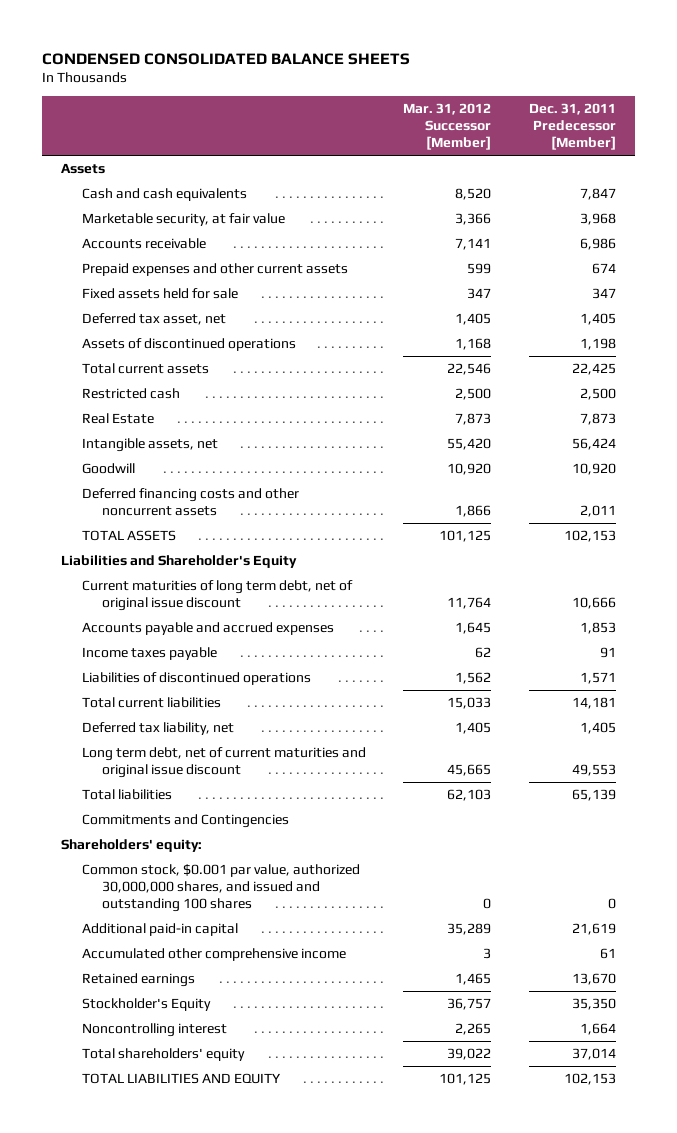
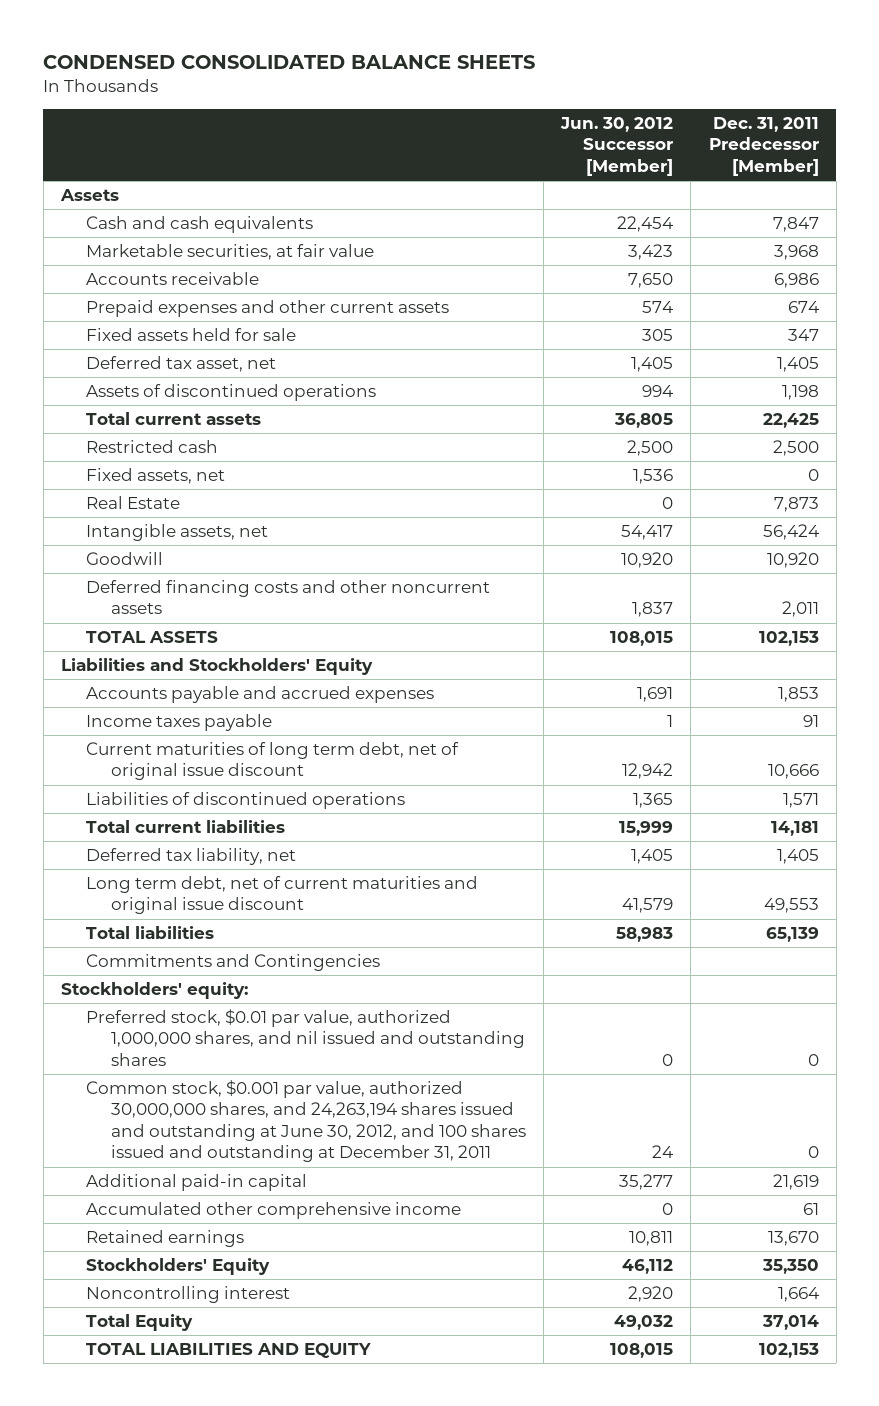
- | Mar. 31, 2012 Successor [Member] | Dec. 31, 2011 Predecessor [Member]
+ | Jun. 30, 2012 Successor [Member] | Dec. 31, 2011 Predecessor [Member]
- Marketable security, at fair value | 3,366 | 3,968
+ Marketable securities, at fair value | 3,423 | 3,968
+ Fixed assets, net | 1,536 | 0
- Liabilities and Shareholder's Equity
+ Liabilities and Stockholders' Equity
moved down: Current maturities of long term debt, net of original issue discount | 12,942 | 10,666
- Shareholders' equity:
- Common stock, $0.001 par value, authorized 30,000,000 shares, and issued and outstanding 100 shares | 0 | 0
+ Stockholders' equity:
+ Preferred stock, $0.01 par value, authorized 1,000,000 shares, and nil issued and outstanding shares | 0 | 0
+ Common stock, $0.001 par value, authorized 30,000,000 shares, and 24,263,194 shares issued and outstanding at June 30, 2012, and 100 shares issued and outstanding at December 31, 2011 | 24 | 0
- Stockholder's Equity | 36,757 | 35,350
+ Stockholders' Equity | 46,112 | 35,350
- Total shareholders' equity | 39,022 | 37,014
+ Total Equity | 49,032 | 37,014

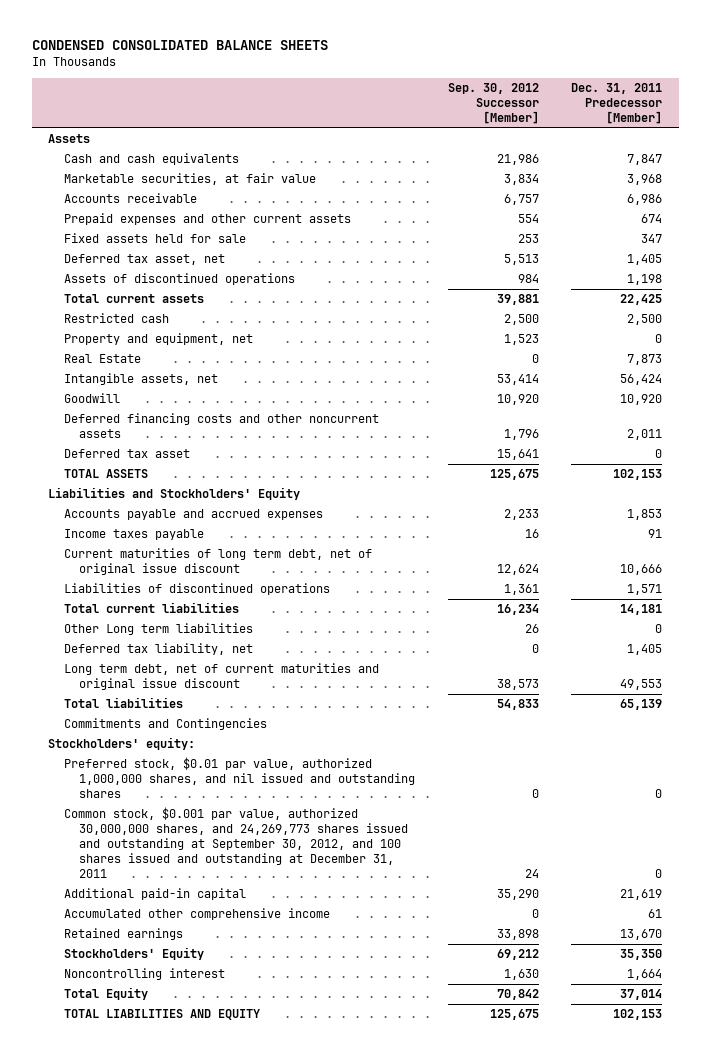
- | Jun. 30, 2012 Successor [Member] | Dec. 31, 2011 Predecessor [Member]
+ | Sep. 30, 2012 Successor [Member] | Dec. 31, 2011 Predecessor [Member]
- Fixed assets, net | 1,536 | 0
+ Property and equipment, net | 1,523 | 0
+ Deferred tax asset | 15,641 | 0
+ Other Long term liabilities | 26 | 0
- Common stock, $0.001 par value, authorized 30,000,000 shares, and 24,263,194 shares issued and outstanding at June 30, 2012, and 100 shares issued and outstanding at December 31, 2011 | 24 | 0
+ Common stock, $0.001 par value, authorized 30,000,000 shares, and 24,269,773 shares issued and outstanding at September 30, 2012, and 100 shares issued and outstanding at December 31, 2011 | 24 | 0

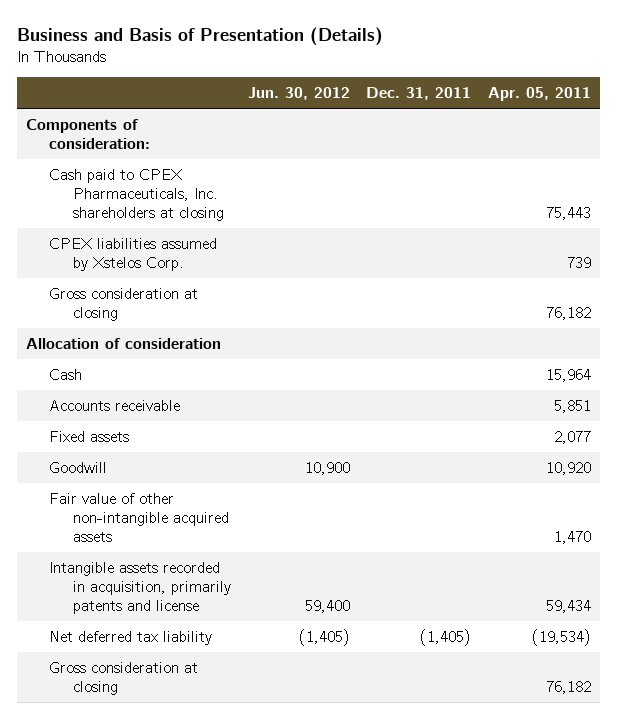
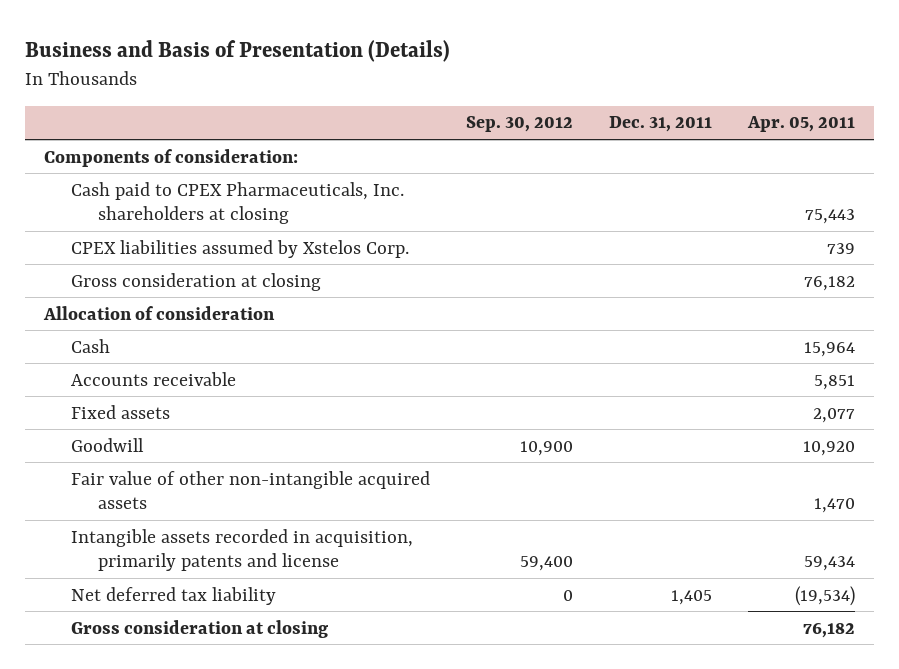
- | Jun. 30, 2012 | Dec. 31, 2011 | Apr. 05, 2011
+ | Sep. 30, 2012 | Dec. 31, 2011 | Apr. 05, 2011
- Net deferred tax liability | (1,405) | (1,405) | (19,534)
+ Net deferred tax liability | 0 | 1,405 | (19,534)

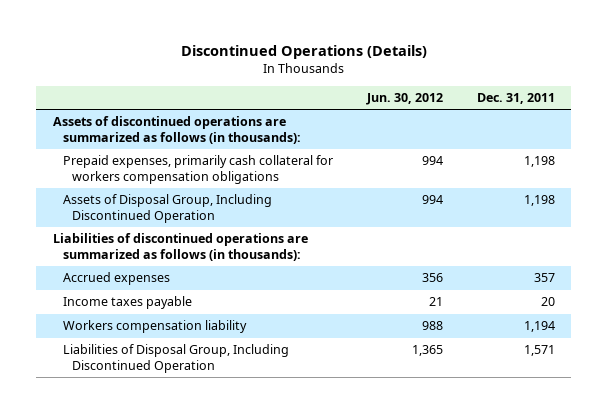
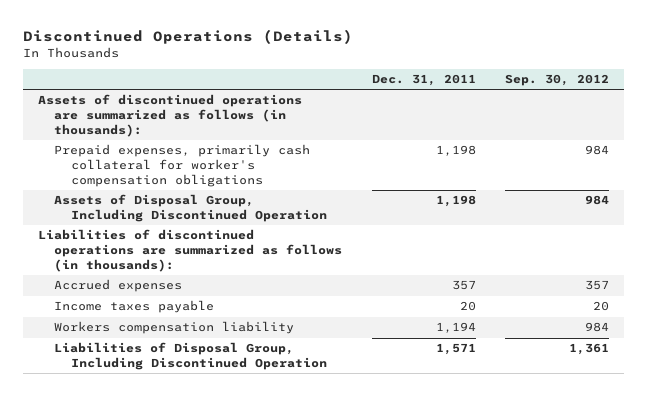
- | Jun. 30, 2012 | Dec. 31, 2011
+ | Dec. 31, 2011 | Sep. 30, 2012
- Prepaid expenses, primarily cash collateral for workers compensation obligations | 994 | 1,198
+ Prepaid expenses, primarily cash collateral for worker's compensation obligations | 1,198 | 984

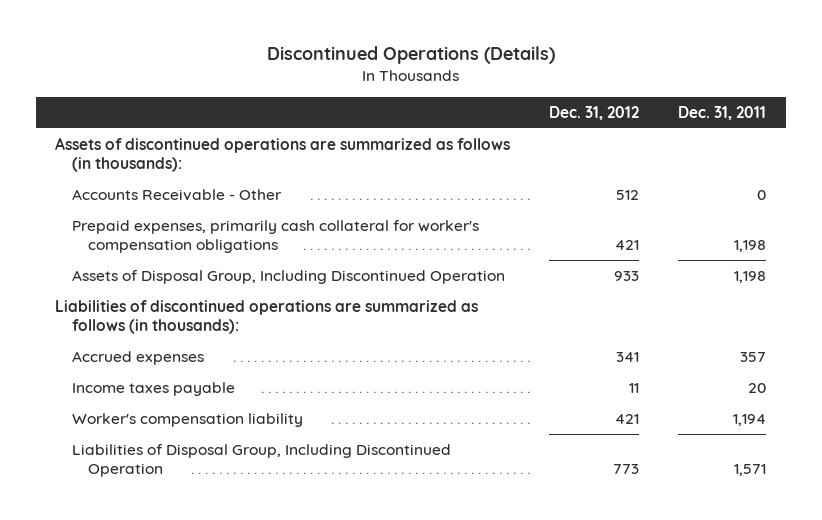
- | Dec. 31, 2011 | Sep. 30, 2012
+ | Dec. 31, 2012 | Dec. 31, 2011
+ Accounts Receivable - Other | 512 | 0
- Workers compensation liability | 1,194 | 984
+ Worker's compensation liability | 421 | 1,194

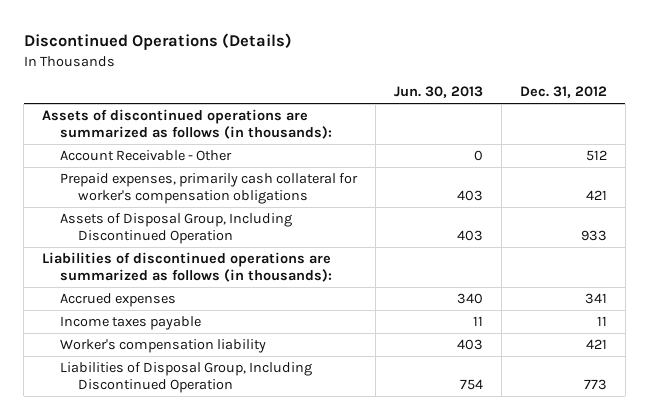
- | Dec. 31, 2012 | Dec. 31, 2011
+ | Jun. 30, 2013 | Dec. 31, 2012
- Accounts Receivable - Other | 512 | 0
+ Account Receivable - Other | 0 | 512

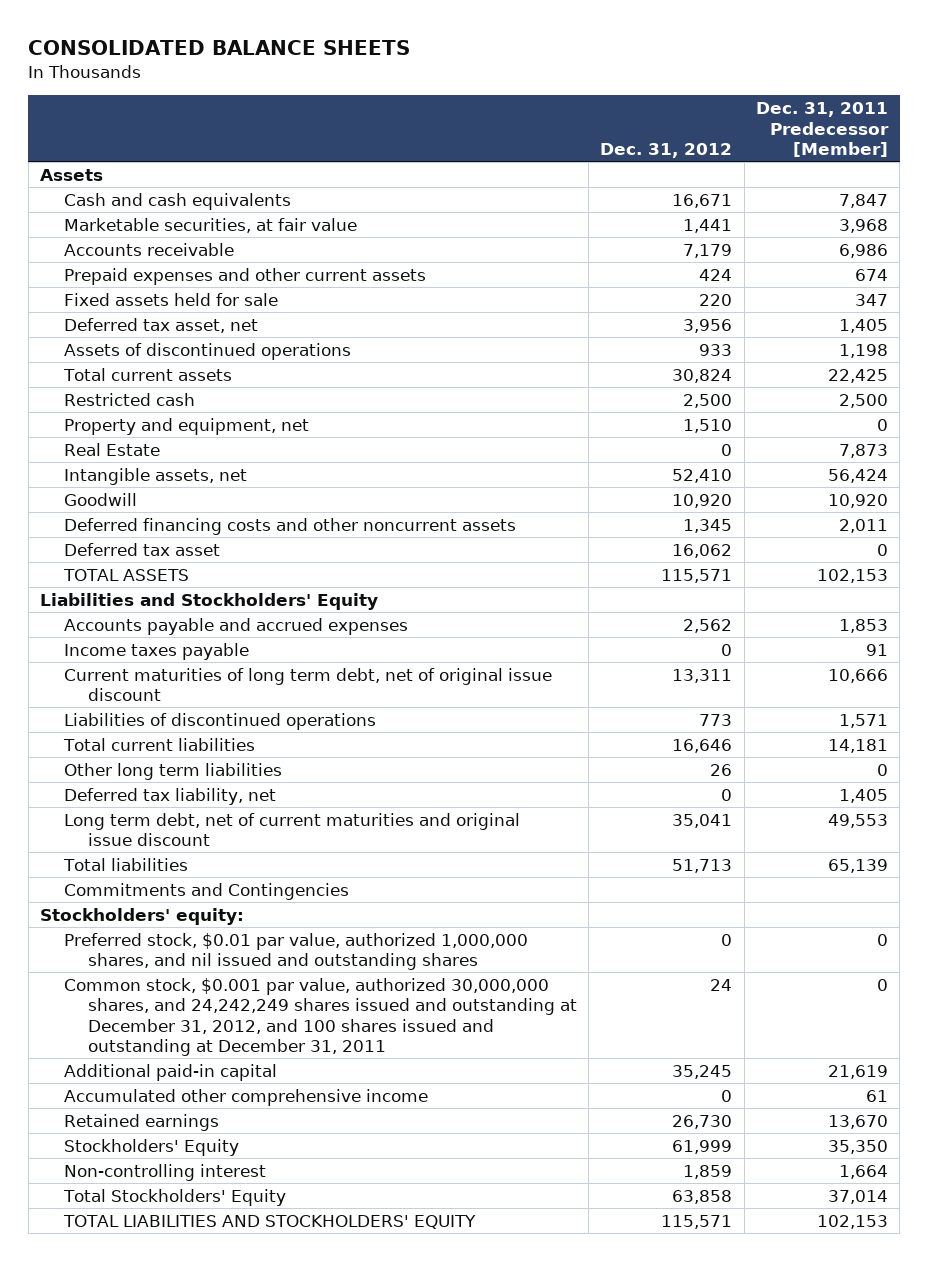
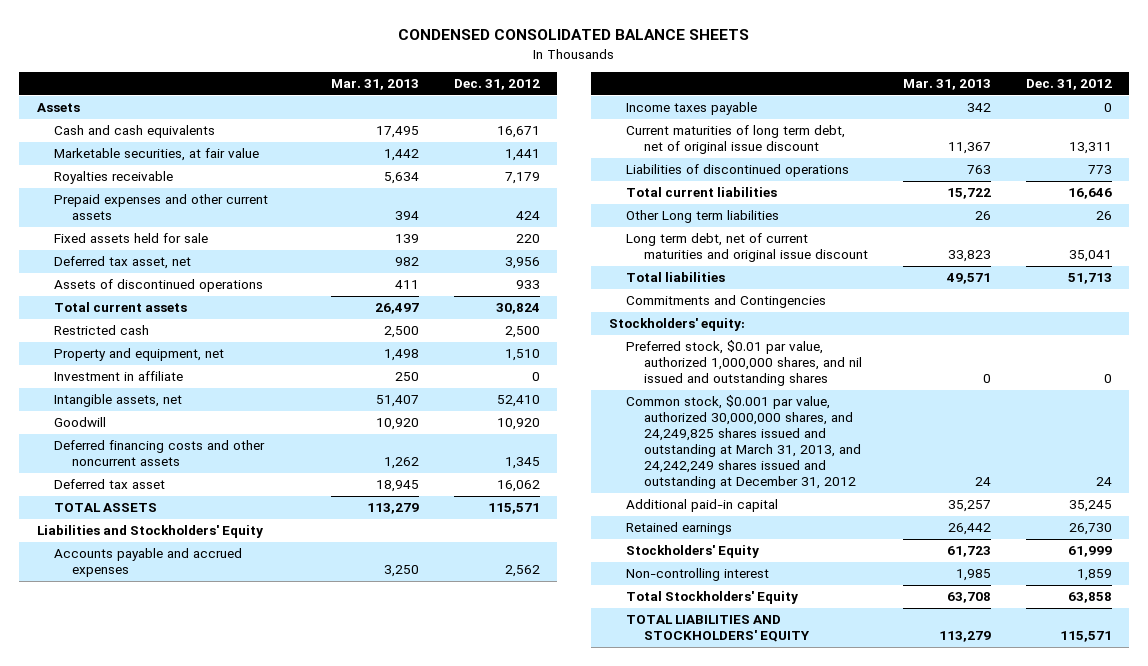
- CONSOLIDATED BALANCE SHEETS
+ CONDENSED CONSOLIDATED BALANCE SHEETS
- | Dec. 31, 2012 | Dec. 31, 2011 Predecessor [Member]
+ | Mar. 31, 2013 | Dec. 31, 2012
- Accounts receivable | 7,179 | 6,986
+ Royalties receivable | 5,634 | 7,179
- Real Estate | 0 | 7,873
+ Investment in affiliate | 250 | 0
- Other long term liabilities | 26 | 0
- Deferred tax liability, net | 0 | 1,405
+ Other Long term liabilities | 26 | 26
- Common stock, $0.001 par value, authorized 30,000,000 shares, and 24,242,249 shares issued and outstanding at December 31, 2012, and 100 shares issued and outstanding at December 31, 2011 | 24 | 0
+ Common stock, $0.001 par value, authorized 30,000,000 shares, and 24,249,825 shares issued and outstanding at March 31, 2013, and 24,242,249 shares issued and outstanding at December 31, 2012 | 24 | 24
- Accumulated other comprehensive income | 0 | 61

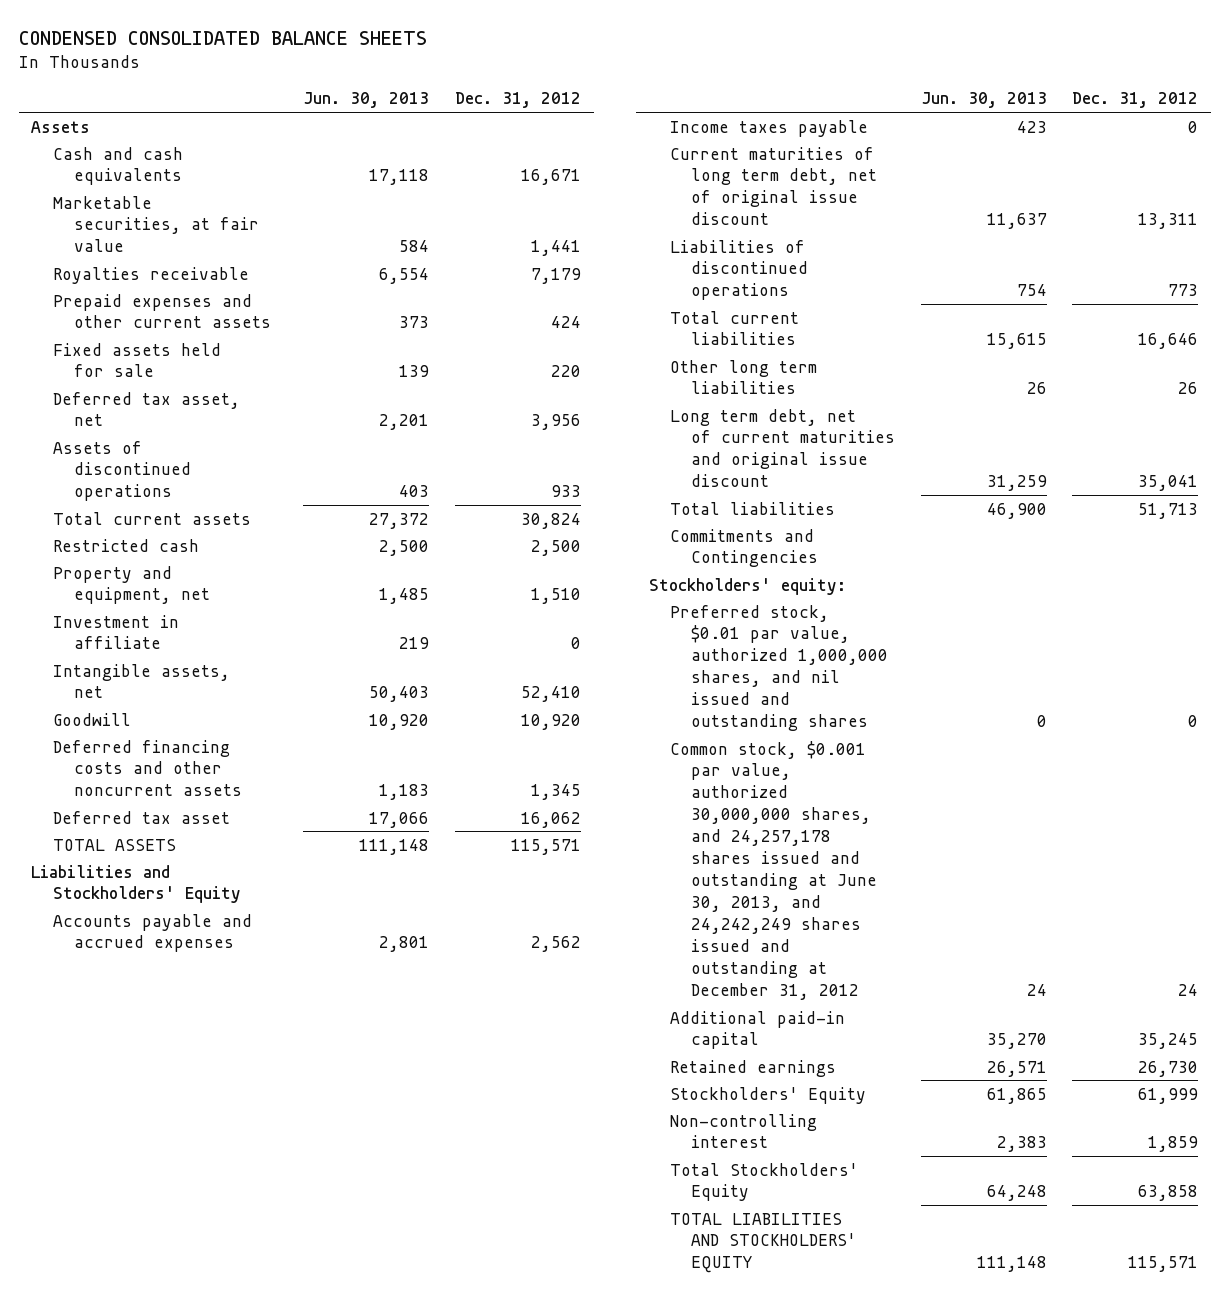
- | Mar. 31, 2013 | Dec. 31, 2012
+ | Jun. 30, 2013 | Dec. 31, 2012
- Other Long term liabilities | 26 | 26
+ Other long term liabilities | 26 | 26
- Common stock, $0.001 par value, authorized 30,000,000 shares, and 24,249,825 shares issued and outstanding at March 31, 2013, and 24,242,249 shares issued and outstanding at December 31, 2012 | 24 | 24
+ Common stock, $0.001 par value, authorized 30,000,000 shares, and 24,257,178 shares issued and outstanding at June 30, 2013, and 24,242,249 shares issued and outstanding at December 31, 2012 | 24 | 24

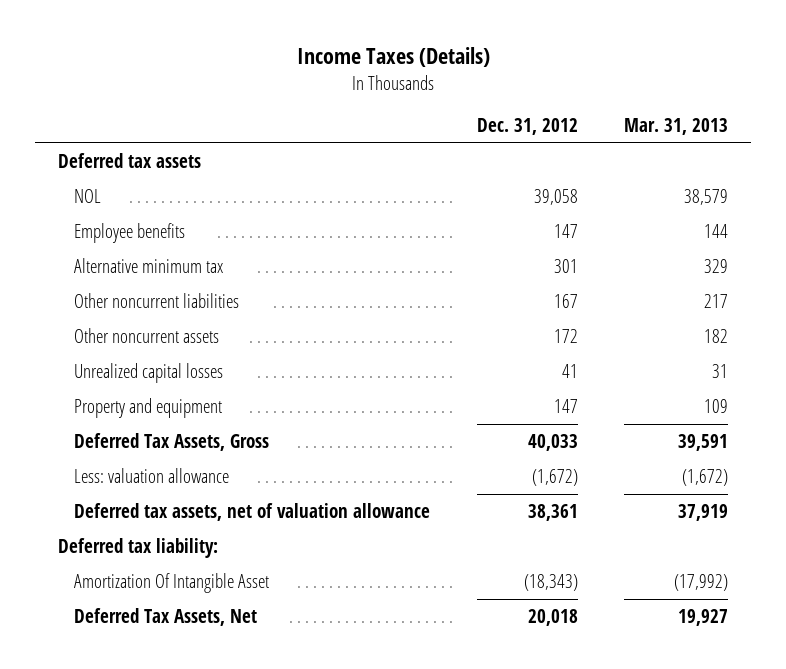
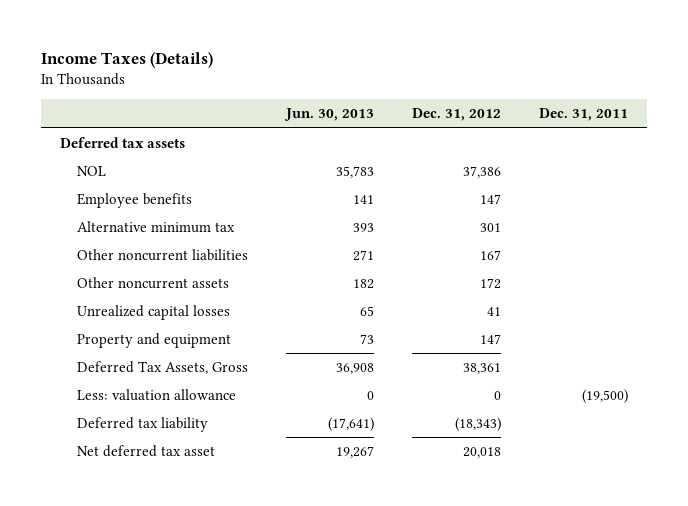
- | Dec. 31, 2012 | Mar. 31, 2013
+ | Jun. 30, 2013 | Dec. 31, 2012 | Dec. 31, 2011
- NOL | 39,058 | 38,579
+ NOL | 35,783 | 37,386 |
- Deferred Tax Assets, Gross | 40,033 | 39,591
- Less: valuation allowance | (1,672) | (1,672)
- Deferred tax assets, net of valuation allowance | 38,361 | 37,919
- Deferred tax liability:
- Amortization Of Intangible Asset | (18,343) | (17,992)
- Deferred Tax Assets, Net | 20,018 | 19,927
+ Deferred Tax Assets, Gross | 36,908 | 38,361 |
+ Less: valuation allowance | 0 | 0 | (19,500)
+ Deferred tax liability | (17,641) | (18,343) |
+ Net deferred tax asset | 19,267 | 20,018 |

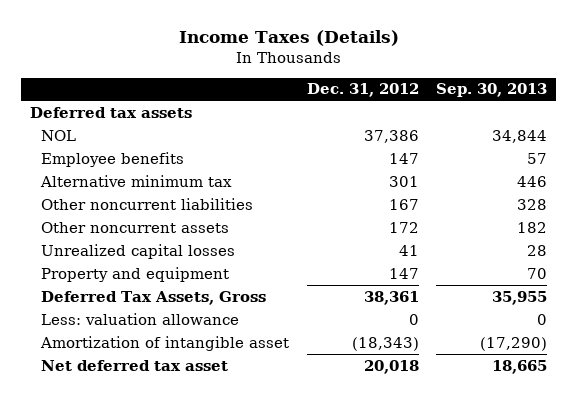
- | Jun. 30, 2013 | Dec. 31, 2012 | Dec. 31, 2011
+ | Dec. 31, 2012 | Sep. 30, 2013
- Deferred tax liability | (17,641) | (18,343) |
+ Amortization of intangible asset | (18,343) | (17,290)

